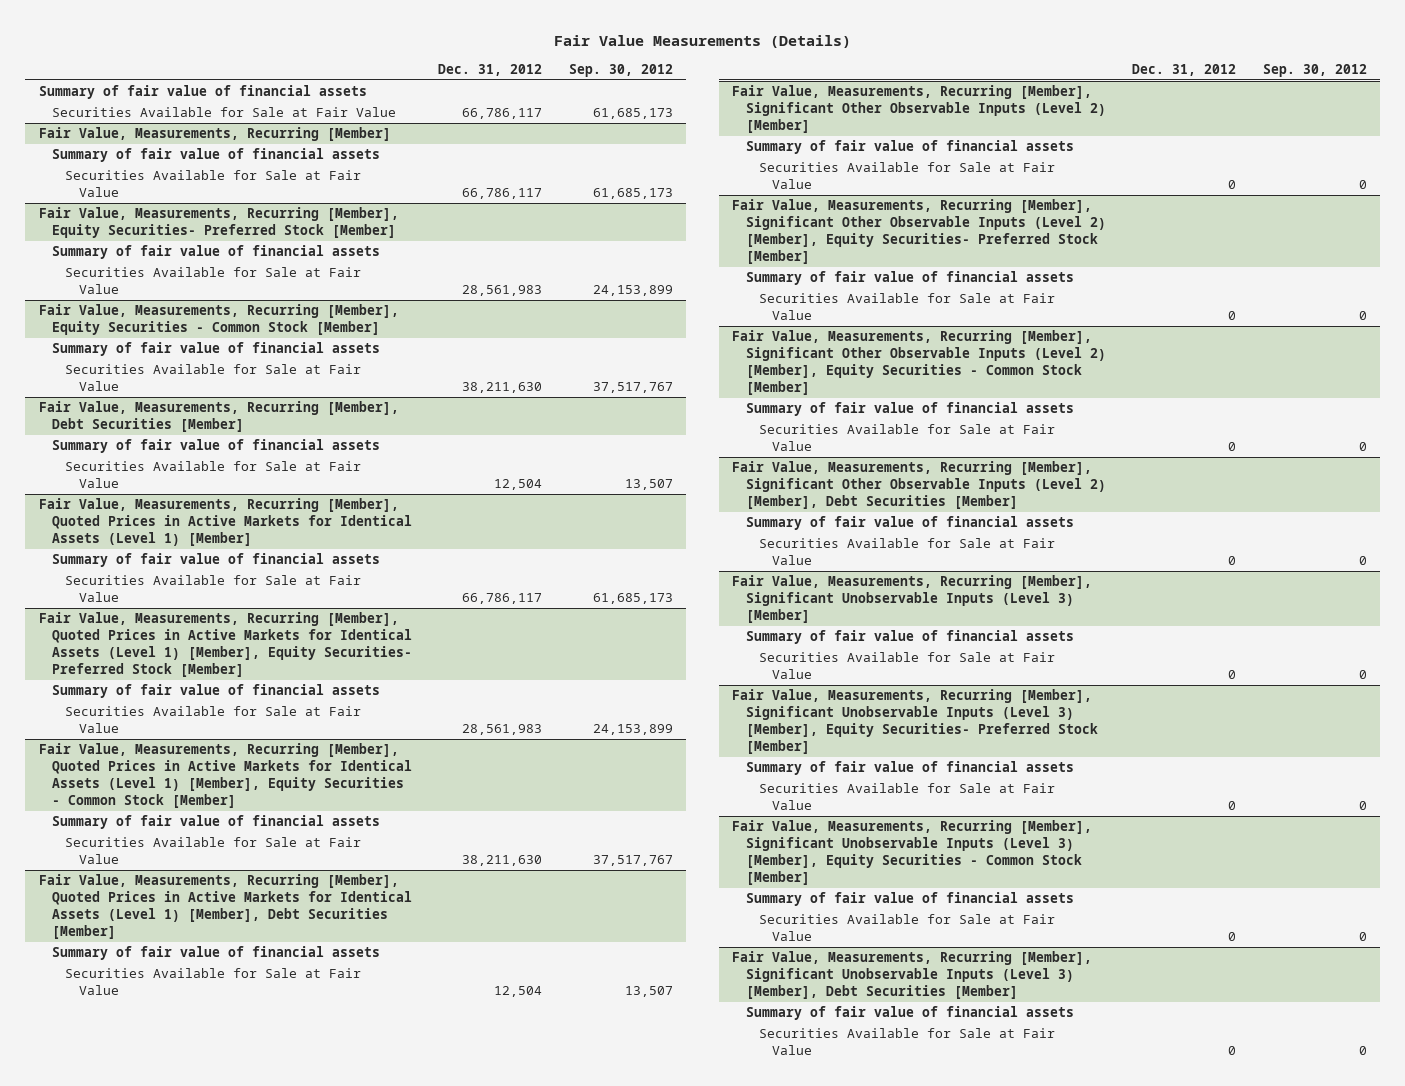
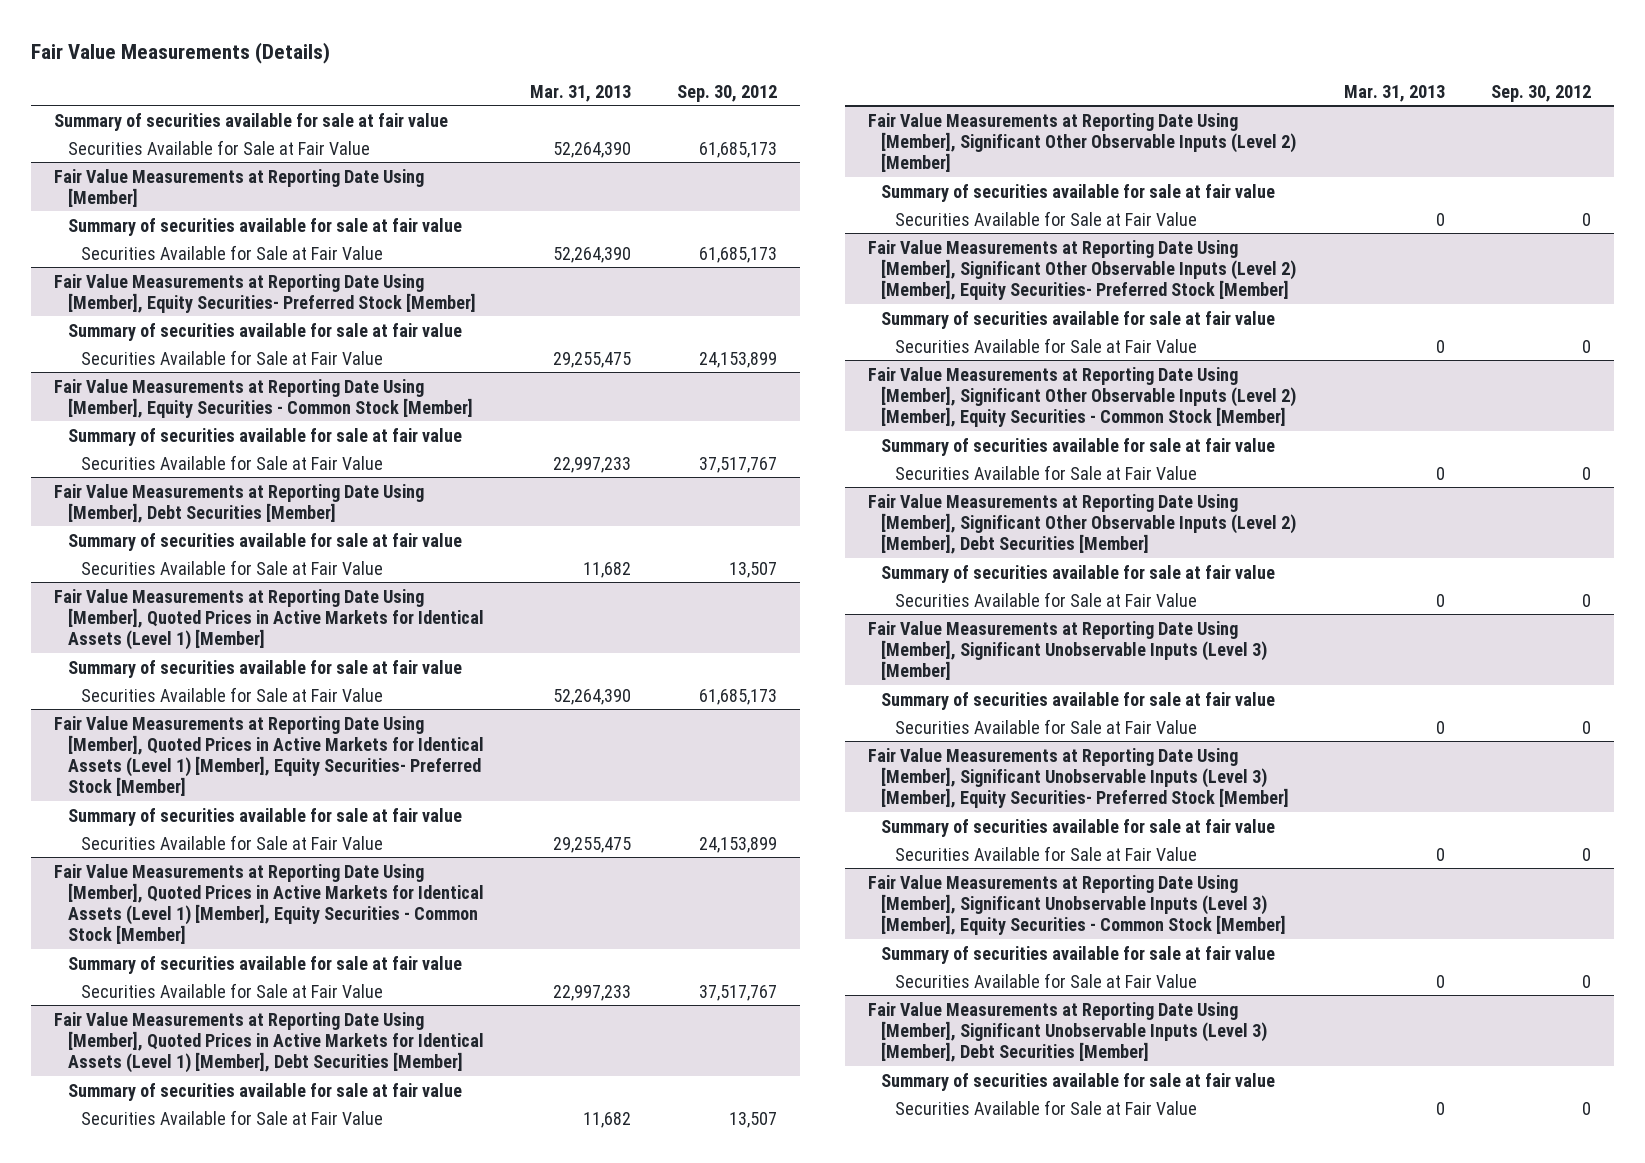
- | Dec. 31, 2012 | Sep. 30, 2012
+ | Mar. 31, 2013 | Sep. 30, 2012
- Summary of fair value of financial assets
+ Summary of securities available for sale at fair value
- Fair Value, Measurements, Recurring [Member]
- Summary of fair value of financial assets
+ Fair Value Measurements at Reporting Date Using [Member]
+ Summary of securities available for sale at fair value
- Fair Value, Measurements, Recurring [Member], Equity Securities- Preferred Stock [Member]
- Summary of fair value of financial assets
+ Fair Value Measurements at Reporting Date Using [Member], Equity Securities- Preferred Stock [Member]
+ Summary of securities available for sale at fair value
- Fair Value, Measurements, Recurring [Member], Equity Securities - Common Stock [Member]
- Summary of fair value of financial assets
+ Fair Value Measurements at Reporting Date Using [Member], Equity Securities - Common Stock [Member]
+ Summary of securities available for sale at fair value
- Fair Value, Measurements, Recurring [Member], Debt Securities [Member]
- Summary of fair value of financial assets
+ Fair Value Measurements at Reporting Date Using [Member], Debt Securities [Member]
+ Summary of securities available for sale at fair value
- Fair Value, Measurements, Recurring [Member], Quoted Prices in Active Markets for Identical Assets (Level 1) [Member]
- Summary of fair value of financial assets
+ Fair Value Measurements at Reporting Date Using [Member], Quoted Prices in Active Markets for Identical Assets (Level 1) [Member]
+ Summary of securities available for sale at fair value
- Fair Value, Measurements, Recurring [Member], Quoted Prices in Active Markets for Identical Assets (Level 1) [Member], Equity Securities- Preferred Stock [Member]
- Summary of fair value of financial assets
+ Fair Value Measurements at Reporting Date Using [Member], Quoted Prices in Active Markets for Identical Assets (Level 1) [Member], Equity Securities- Preferred Stock [Member]
+ Summary of securities available for sale at fair value
- Fair Value, Measurements, Recurring [Member], Quoted Prices in Active Markets for Identical Assets (Level 1) [Member], Equity Securities - Common Stock [Member]
- Summary of fair value of financial assets
+ Fair Value Measurements at Reporting Date Using [Member], Quoted Prices in Active Markets for Identical Assets (Level 1) [Member], Equity Securities - Common Stock [Member]
+ Summary of securities available for sale at fair value
- Fair Value, Measurements, Recurring [Member], Quoted Prices in Active Markets for Identical Assets (Level 1) [Member], Debt Securities [Member]
- Summary of fair value of financial assets
+ Fair Value Measurements at Reporting Date Using [Member], Quoted Prices in Active Markets for Identical Assets (Level 1) [Member], Debt Securities [Member]
+ Summary of securities available for sale at fair value
- Fair Value, Measurements, Recurring [Member], Significant Other Observable Inputs (Level 2) [Member]
- Summary of fair value of financial assets
+ Fair Value Measurements at Reporting Date Using [Member], Significant Other Observable Inputs (Level 2) [Member]
+ Summary of securities available for sale at fair value
- Fair Value, Measurements, Recurring [Member], Significant Other Observable Inputs (Level 2) [Member], Equity Securities- Preferred Stock [Member]
- Summary of fair value of financial assets
+ Fair Value Measurements at Reporting Date Using [Member], Significant Other Observable Inputs (Level 2) [Member], Equity Securities- Preferred Stock [Member]
+ Summary of securities available for sale at fair value
- Fair Value, Measurements, Recurring [Member], Significant Other Observable Inputs (Level 2) [Member], Equity Securities - Common Stock [Member]
- Summary of fair value of financial assets
+ Fair Value Measurements at Reporting Date Using [Member], Significant Other Observable Inputs (Level 2) [Member], Equity Securities - Common Stock [Member]
+ Summary of securities available for sale at fair value
- Fair Value, Measurements, Recurring [Member], Significant Other Observable Inputs (Level 2) [Member], Debt Securities [Member]
- Summary of fair value of financial assets
+ Fair Value Measurements at Reporting Date Using [Member], Significant Other Observable Inputs (Level 2) [Member], Debt Securities [Member]
+ Summary of securities available for sale at fair value
- Fair Value, Measurements, Recurring [Member], Significant Unobservable Inputs (Level 3) [Member]
- Summary of fair value of financial assets
+ Fair Value Measurements at Reporting Date Using [Member], Significant Unobservable Inputs (Level 3) [Member]
+ Summary of securities available for sale at fair value
- Fair Value, Measurements, Recurring [Member], Significant Unobservable Inputs (Level 3) [Member], Equity Securities- Preferred Stock [Member]
- Summary of fair value of financial assets
+ Fair Value Measurements at Reporting Date Using [Member], Significant Unobservable Inputs (Level 3) [Member], Equity Securities- Preferred Stock [Member]
+ Summary of securities available for sale at fair value
- Fair Value, Measurements, Recurring [Member], Significant Unobservable Inputs (Level 3) [Member], Equity Securities - Common Stock [Member]
- Summary of fair value of financial assets
+ Fair Value Measurements at Reporting Date Using [Member], Significant Unobservable Inputs (Level 3) [Member], Equity Securities - Common Stock [Member]
+ Summary of securities available for sale at fair value
- Fair Value, Measurements, Recurring [Member], Significant Unobservable Inputs (Level 3) [Member], Debt Securities [Member]
- Summary of fair value of financial assets
+ Fair Value Measurements at Reporting Date Using [Member], Significant Unobservable Inputs (Level 3) [Member], Debt Securities [Member]
+ Summary of securities available for sale at fair value

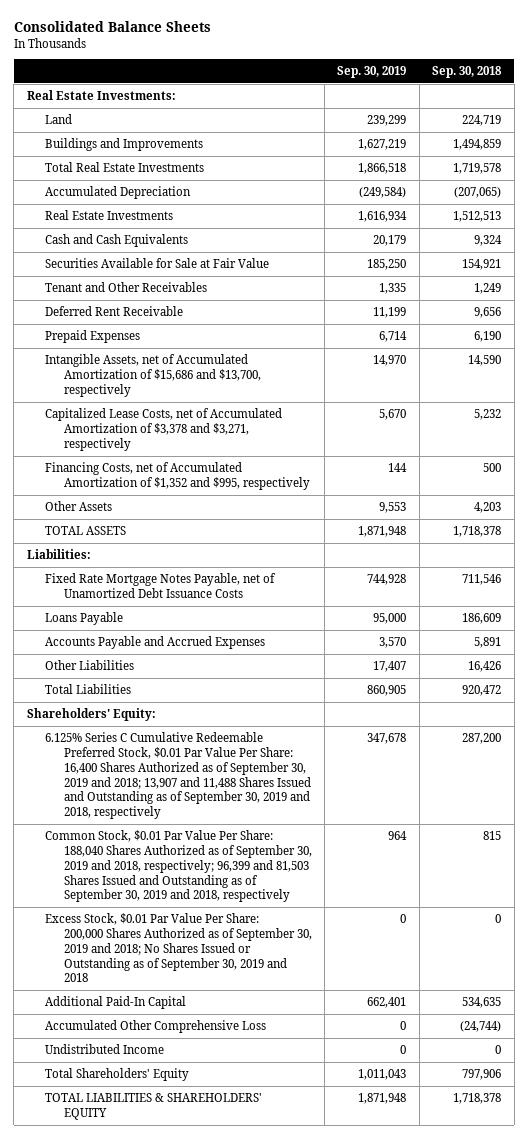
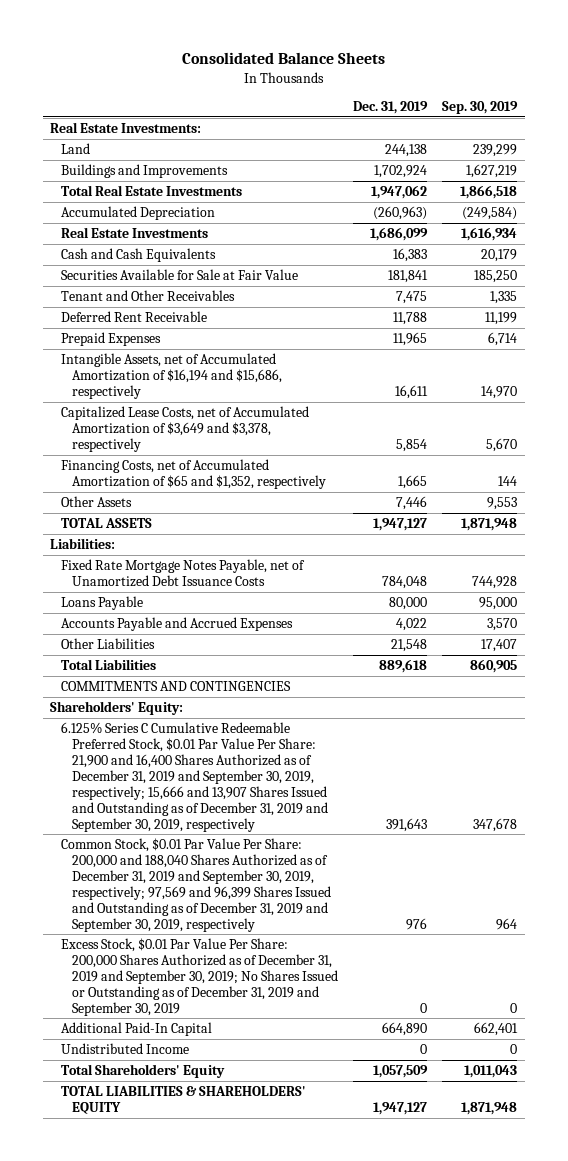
- | Sep. 30, 2019 | Sep. 30, 2018
+ | Dec. 31, 2019 | Sep. 30, 2019
- Intangible Assets, net of Accumulated Amortization of $15,686 and $13,700, respectively | 14,970 | 14,590
- Capitalized Lease Costs, net of Accumulated Amortization of $3,378 and $3,271, respectively | 5,670 | 5,232
- Financing Costs, net of Accumulated Amortization of $1,352 and $995, respectively | 144 | 500
+ Intangible Assets, net of Accumulated Amortization of $16,194 and $15,686, respectively | 16,611 | 14,970
+ Capitalized Lease Costs, net of Accumulated Amortization of $3,649 and $3,378, respectively | 5,854 | 5,670
+ Financing Costs, net of Accumulated Amortization of $65 and $1,352, respectively | 1,665 | 144
+ COMMITMENTS AND CONTINGENCIES
- 6.125% Series C Cumulative Redeemable Preferred Stock, $0.01 Par Value Per Share: 16,400 Shares Authorized as of September 30, 2019 and 2018; 13,907 and 11,488 Shares Issued and Outstanding as of September 30, 2019 and 2018, respectively | 347,678 | 287,200
- Common Stock, $0.01 Par Value Per Share: 188,040 Shares Authorized as of September 30, 2019 and 2018, respectively; 96,399 and 81,503 Shares Issued and Outstanding as of September 30, 2019 and 2018, respectively | 964 | 815
- Excess Stock, $0.01 Par Value Per Share: 200,000 Shares Authorized as of September 30, 2019 and 2018; No Shares Issued or Outstanding as of September 30, 2019 and 2018 | 0 | 0
+ 6.125% Series C Cumulative Redeemable Preferred Stock, $0.01 Par Value Per Share: 21,900 and 16,400 Shares Authorized as of December 31, 2019 and September 30, 2019, respectively; 15,666 and 13,907 Shares Issued and Outstanding as of December 31, 2019 and September 30, 2019, respectively | 391,643 | 347,678
+ Common Stock, $0.01 Par Value Per Share: 200,000 and 188,040 Shares Authorized as of December 31, 2019 and September 30, 2019, respectively; 97,569 and 96,399 Shares Issued and Outstanding as of December 31, 2019 and September 30, 2019, respectively | 976 | 964
+ Excess Stock, $0.01 Par Value Per Share: 200,000 Shares Authorized as of December 31, 2019 and September 30, 2019; No Shares Issued or Outstanding as of December 31, 2019 and September 30, 2019 | 0 | 0
- Accumulated Other Comprehensive Loss | 0 | (24,744)

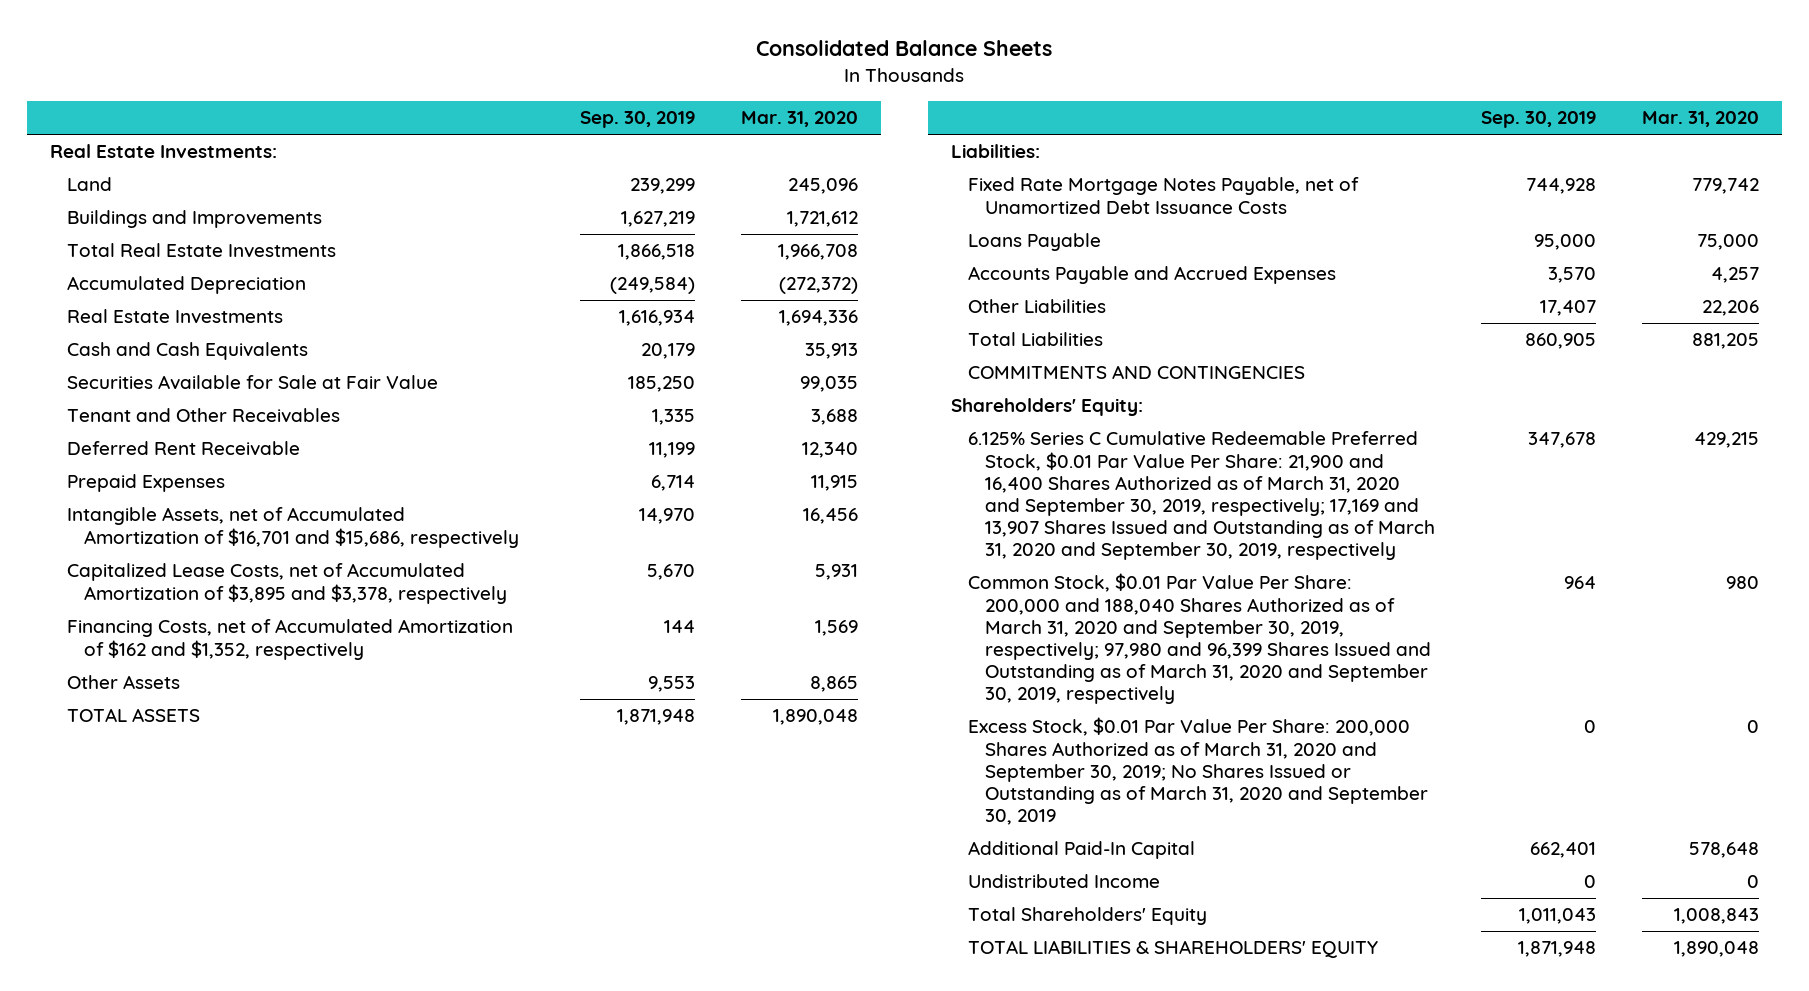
- | Dec. 31, 2019 | Sep. 30, 2019
+ | Sep. 30, 2019 | Mar. 31, 2020
- Intangible Assets, net of Accumulated Amortization of $16,194 and $15,686, respectively | 16,611 | 14,970
- Capitalized Lease Costs, net of Accumulated Amortization of $3,649 and $3,378, respectively | 5,854 | 5,670
- Financing Costs, net of Accumulated Amortization of $65 and $1,352, respectively | 1,665 | 144
+ Intangible Assets, net of Accumulated Amortization of $16,701 and $15,686, respectively | 14,970 | 16,456
+ Capitalized Lease Costs, net of Accumulated Amortization of $3,895 and $3,378, respectively | 5,670 | 5,931
+ Financing Costs, net of Accumulated Amortization of $162 and $1,352, respectively | 144 | 1,569
- 6.125% Series C Cumulative Redeemable Preferred Stock, $0.01 Par Value Per Share: 21,900 and 16,400 Shares Authorized as of December 31, 2019 and September 30, 2019, respectively; 15,666 and 13,907 Shares Issued and Outstanding as of December 31, 2019 and September 30, 2019, respectively | 391,643 | 347,678
- Common Stock, $0.01 Par Value Per Share: 200,000 and 188,040 Shares Authorized as of December 31, 2019 and September 30, 2019, respectively; 97,569 and 96,399 Shares Issued and Outstanding as of December 31, 2019 and September 30, 2019, respectively | 976 | 964
- Excess Stock, $0.01 Par Value Per Share: 200,000 Shares Authorized as of December 31, 2019 and September 30, 2019; No Shares Issued or Outstanding as of December 31, 2019 and September 30, 2019 | 0 | 0
+ 6.125% Series C Cumulative Redeemable Preferred Stock, $0.01 Par Value Per Share: 21,900 and 16,400 Shares Authorized as of March 31, 2020 and September 30, 2019, respectively; 17,169 and 13,907 Shares Issued and Outstanding as of March 31, 2020 and September 30, 2019, respectively | 347,678 | 429,215
+ Common Stock, $0.01 Par Value Per Share: 200,000 and 188,040 Shares Authorized as of March 31, 2020 and September 30, 2019, respectively; 97,980 and 96,399 Shares Issued and Outstanding as of March 31, 2020 and September 30, 2019, respectively | 964 | 980
+ Excess Stock, $0.01 Par Value Per Share: 200,000 Shares Authorized as of March 31, 2020 and September 30, 2019; No Shares Issued or Outstanding as of March 31, 2020 and September 30, 2019 | 0 | 0

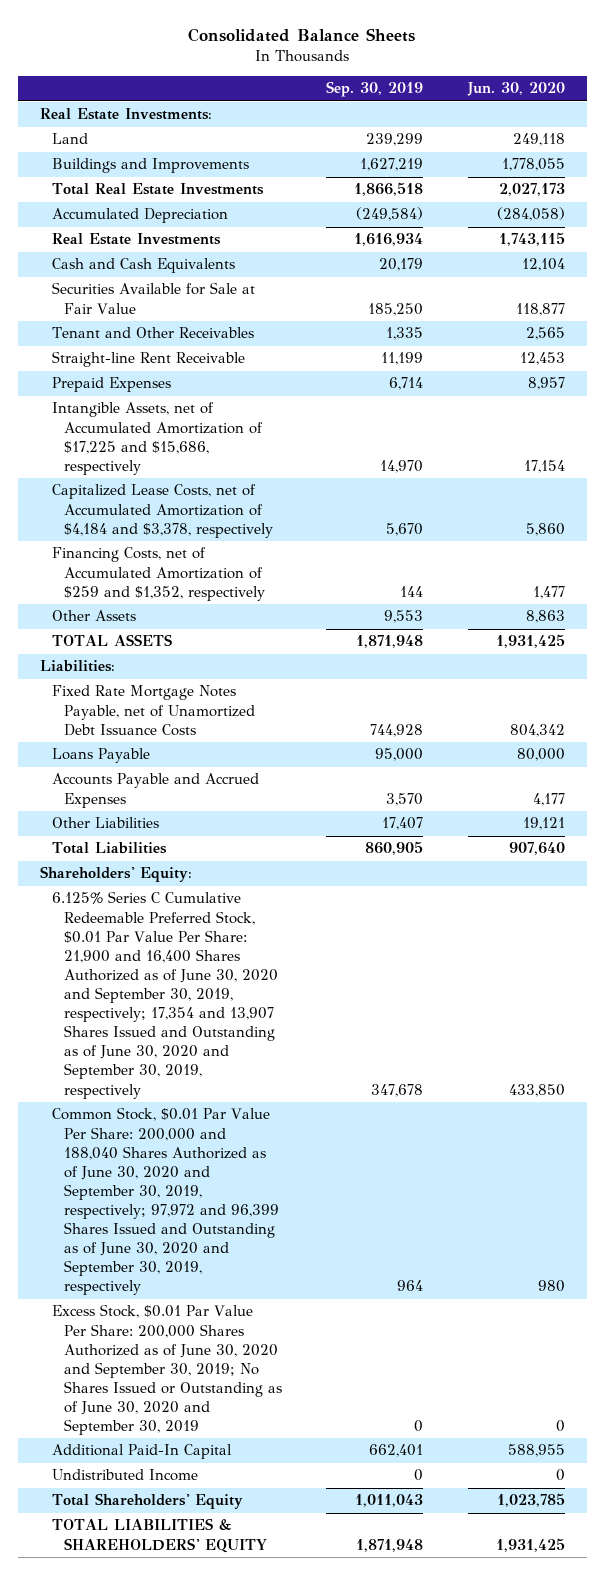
- | Sep. 30, 2019 | Mar. 31, 2020
+ | Sep. 30, 2019 | Jun. 30, 2020
- Deferred Rent Receivable | 11,199 | 12,340
+ Straight-line Rent Receivable | 11,199 | 12,453
- Intangible Assets, net of Accumulated Amortization of $16,701 and $15,686, respectively | 14,970 | 16,456
- Capitalized Lease Costs, net of Accumulated Amortization of $3,895 and $3,378, respectively | 5,670 | 5,931
- Financing Costs, net of Accumulated Amortization of $162 and $1,352, respectively | 144 | 1,569
+ Intangible Assets, net of Accumulated Amortization of $17,225 and $15,686, respectively | 14,970 | 17,154
+ Capitalized Lease Costs, net of Accumulated Amortization of $4,184 and $3,378, respectively | 5,670 | 5,860
+ Financing Costs, net of Accumulated Amortization of $259 and $1,352, respectively | 144 | 1,477
- COMMITMENTS AND CONTINGENCIES
- 6.125% Series C Cumulative Redeemable Preferred Stock, $0.01 Par Value Per Share: 21,900 and 16,400 Shares Authorized as of March 31, 2020 and September 30, 2019, respectively; 17,169 and 13,907 Shares Issued and Outstanding as of March 31, 2020 and September 30, 2019, respectively | 347,678 | 429,215
- Common Stock, $0.01 Par Value Per Share: 200,000 and 188,040 Shares Authorized as of March 31, 2020 and September 30, 2019, respectively; 97,980 and 96,399 Shares Issued and Outstanding as of March 31, 2020 and September 30, 2019, respectively | 964 | 980
- Excess Stock, $0.01 Par Value Per Share: 200,000 Shares Authorized as of March 31, 2020 and September 30, 2019; No Shares Issued or Outstanding as of March 31, 2020 and September 30, 2019 | 0 | 0
+ 6.125% Series C Cumulative Redeemable Preferred Stock, $0.01 Par Value Per Share: 21,900 and 16,400 Shares Authorized as of June 30, 2020 and September 30, 2019, respectively; 17,354 and 13,907 Shares Issued and Outstanding as of June 30, 2020 and September 30, 2019, respectively | 347,678 | 433,850
+ Common Stock, $0.01 Par Value Per Share: 200,000 and 188,040 Shares Authorized as of June 30, 2020 and September 30, 2019, respectively; 97,972 and 96,399 Shares Issued and Outstanding as of June 30, 2020 and September 30, 2019, respectively | 964 | 980
+ Excess Stock, $0.01 Par Value Per Share: 200,000 Shares Authorized as of June 30, 2020 and September 30, 2019; No Shares Issued or Outstanding as of June 30, 2020 and September 30, 2019 | 0 | 0

